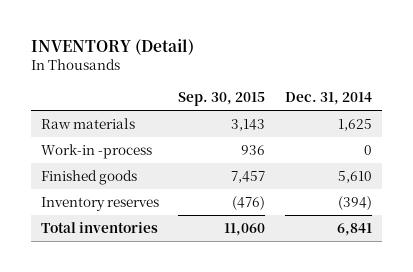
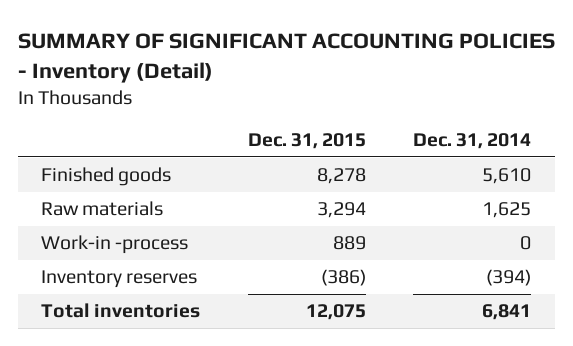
- INVENTORY (Detail)
+ SUMMARY OF SIGNIFICANT ACCOUNTING POLICIES - Inventory (Detail)
- | Sep. 30, 2015 | Dec. 31, 2014
+ | Dec. 31, 2015 | Dec. 31, 2014
moved up: Finished goods | 8,278 | 5,610

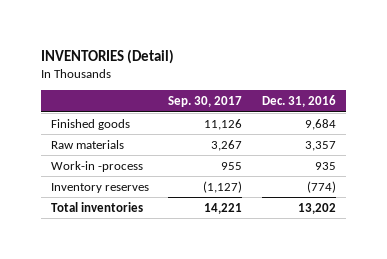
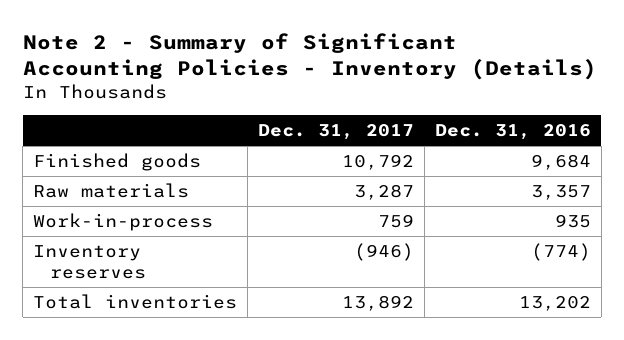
- INVENTORIES (Detail)
+ Note 2 - Summary of Significant Accounting Policies - Inventory (Details)
- | Sep. 30, 2017 | Dec. 31, 2016
+ | Dec. 31, 2017 | Dec. 31, 2016
- Work-in -process | 955 | 935
+ Work-in-process | 759 | 935

